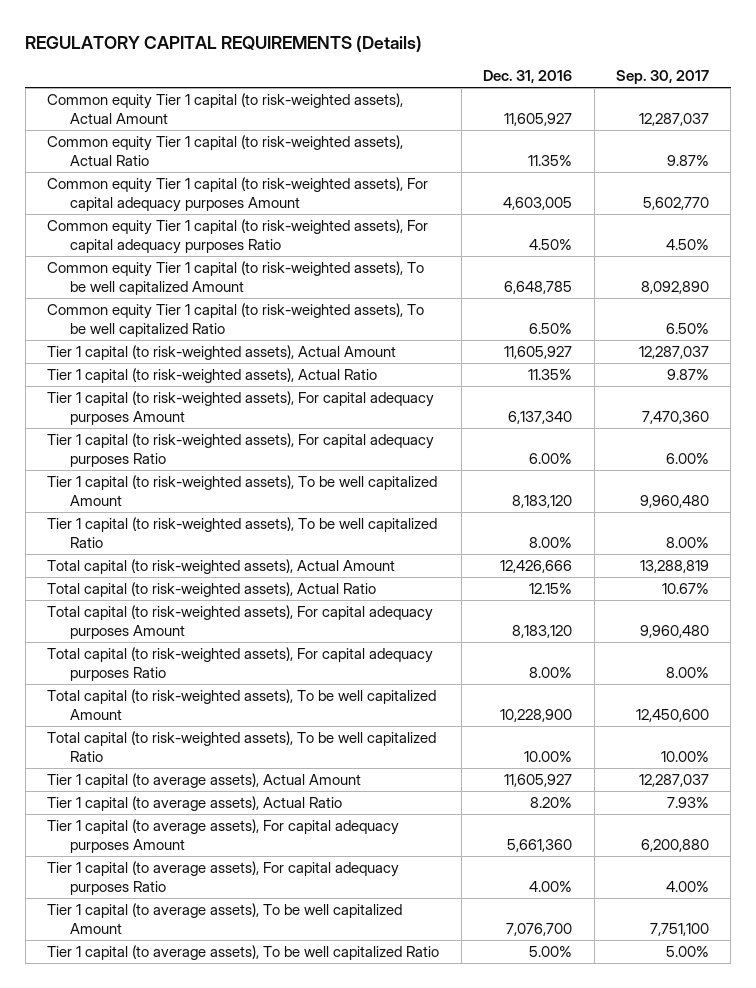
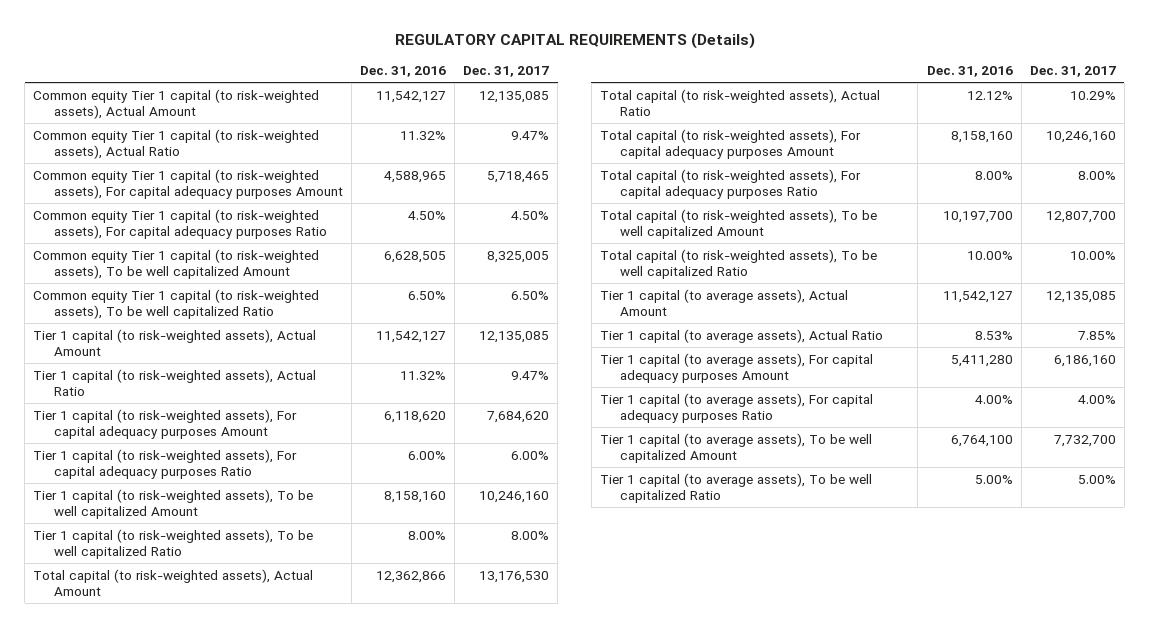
- | Dec. 31, 2016 | Sep. 30, 2017
+ | Dec. 31, 2016 | Dec. 31, 2017
- Common equity Tier 1 capital (to risk-weighted assets), Actual Amount | 11,605,927 | 12,287,037
- Common equity Tier 1 capital (to risk-weighted assets), Actual Ratio | 11.35% | 9.87%
- Common equity Tier 1 capital (to risk-weighted assets), For capital adequacy purposes Amount | 4,603,005 | 5,602,770
+ Common equity Tier 1 capital (to risk-weighted assets), Actual Amount | 11,542,127 | 12,135,085
+ Common equity Tier 1 capital (to risk-weighted assets), Actual Ratio | 11.32% | 9.47%
+ Common equity Tier 1 capital (to risk-weighted assets), For capital adequacy purposes Amount | 4,588,965 | 5,718,465
- Common equity Tier 1 capital (to risk-weighted assets), To be well capitalized Amount | 6,648,785 | 8,092,890
+ Common equity Tier 1 capital (to risk-weighted assets), To be well capitalized Amount | 6,628,505 | 8,325,005
- Tier 1 capital (to risk-weighted assets), Actual Amount | 11,605,927 | 12,287,037
- Tier 1 capital (to risk-weighted assets), Actual Ratio | 11.35% | 9.87%
- Tier 1 capital (to risk-weighted assets), For capital adequacy purposes Amount | 6,137,340 | 7,470,360
+ Tier 1 capital (to risk-weighted assets), Actual Amount | 11,542,127 | 12,135,085
+ Tier 1 capital (to risk-weighted assets), Actual Ratio | 11.32% | 9.47%
+ Tier 1 capital (to risk-weighted assets), For capital adequacy purposes Amount | 6,118,620 | 7,684,620
- Tier 1 capital (to risk-weighted assets), To be well capitalized Amount | 8,183,120 | 9,960,480
+ Tier 1 capital (to risk-weighted assets), To be well capitalized Amount | 8,158,160 | 10,246,160
- Total capital (to risk-weighted assets), Actual Amount | 12,426,666 | 13,288,819
- Total capital (to risk-weighted assets), Actual Ratio | 12.15% | 10.67%
- Total capital (to risk-weighted assets), For capital adequacy purposes Amount | 8,183,120 | 9,960,480
+ Total capital (to risk-weighted assets), Actual Amount | 12,362,866 | 13,176,530
+ Total capital (to risk-weighted assets), Actual Ratio | 12.12% | 10.29%
+ Total capital (to risk-weighted assets), For capital adequacy purposes Amount | 8,158,160 | 10,246,160
- Total capital (to risk-weighted assets), To be well capitalized Amount | 10,228,900 | 12,450,600
+ Total capital (to risk-weighted assets), To be well capitalized Amount | 10,197,700 | 12,807,700
- Tier 1 capital (to average assets), Actual Amount | 11,605,927 | 12,287,037
- Tier 1 capital (to average assets), Actual Ratio | 8.20% | 7.93%
- Tier 1 capital (to average assets), For capital adequacy purposes Amount | 5,661,360 | 6,200,880
+ Tier 1 capital (to average assets), Actual Amount | 11,542,127 | 12,135,085
+ Tier 1 capital (to average assets), Actual Ratio | 8.53% | 7.85%
+ Tier 1 capital (to average assets), For capital adequacy purposes Amount | 5,411,280 | 6,186,160
- Tier 1 capital (to average assets), To be well capitalized Amount | 7,076,700 | 7,751,100
+ Tier 1 capital (to average assets), To be well capitalized Amount | 6,764,100 | 7,732,700

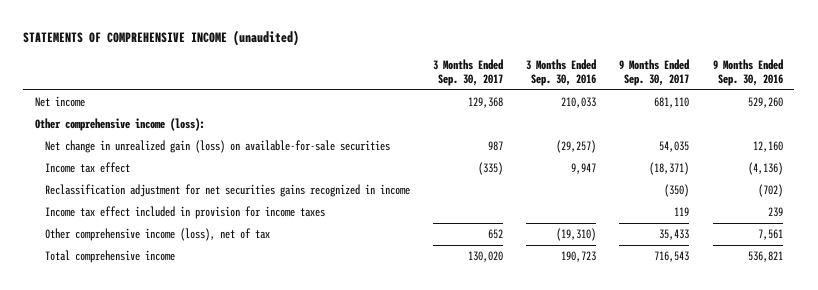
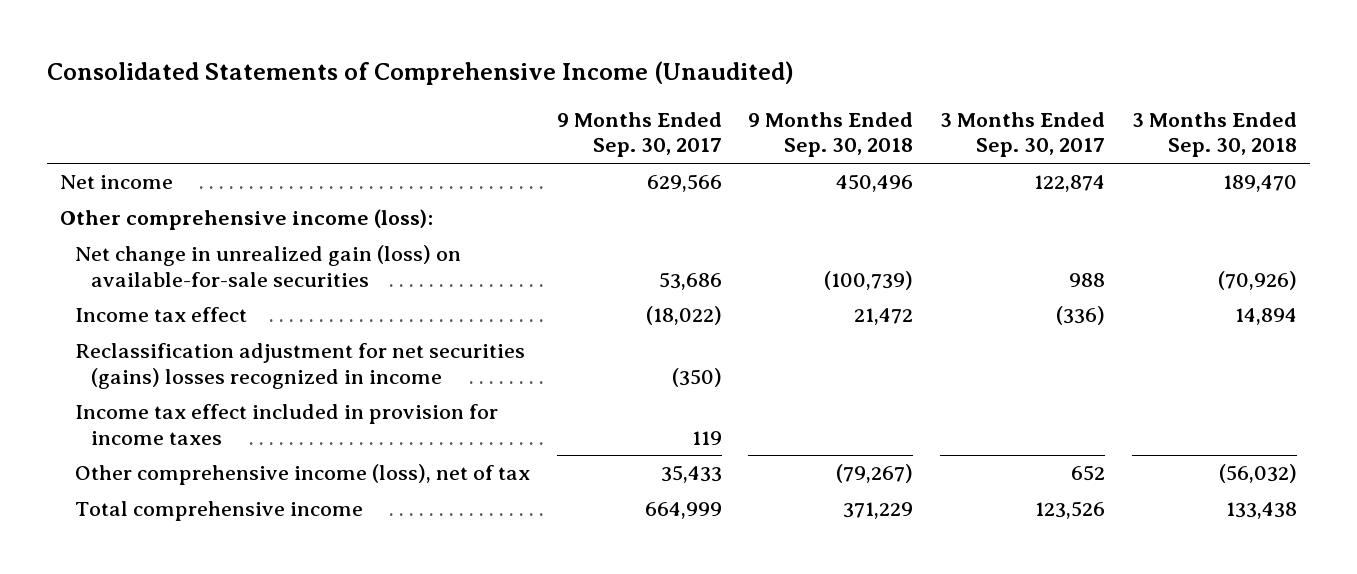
- STATEMENTS OF COMPREHENSIVE INCOME (unaudited)
+ Consolidated Statements of Comprehensive Income (Unaudited)
- | 3 Months Ended Sep. 30, 2017 | 3 Months Ended Sep. 30, 2016 | 9 Months Ended Sep. 30, 2017 | 9 Months Ended Sep. 30, 2016
+ | 9 Months Ended Sep. 30, 2017 | 9 Months Ended Sep. 30, 2018 | 3 Months Ended Sep. 30, 2017 | 3 Months Ended Sep. 30, 2018
- Net income | 129,368 | 210,033 | 681,110 | 529,260
+ Net income | 629,566 | 450,496 | 122,874 | 189,470
- Net change in unrealized gain (loss) on available-for-sale securities | 987 | (29,257) | 54,035 | 12,160
- Income tax effect | (335) | 9,947 | (18,371) | (4,136)
- Reclassification adjustment for net securities gains recognized in income | | | (350) | (702)
+ Net change in unrealized gain (loss) on available-for-sale securities | 53,686 | (100,739) | 988 | (70,926)
+ Income tax effect | (18,022) | 21,472 | (336) | 14,894
+ Reclassification adjustment for net securities (gains) losses recognized in income | (350) | | |
- Total comprehensive income | 130,020 | 190,723 | 716,543 | 536,821
+ Total comprehensive income | 664,999 | 371,229 | 123,526 | 133,438

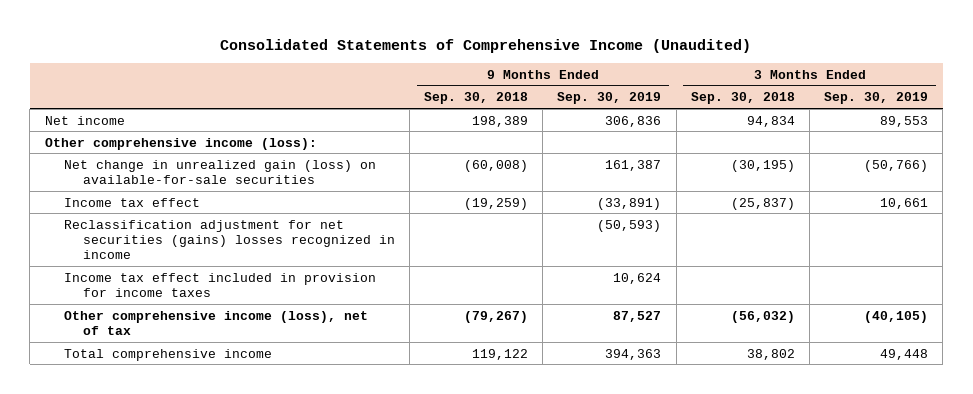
- | 9 Months Ended Sep. 30, 2017 | 9 Months Ended Sep. 30, 2018 | 3 Months Ended Sep. 30, 2017 | 3 Months Ended Sep. 30, 2018
+ | 9 Months Ended Sep. 30, 2018 | 9 Months Ended Sep. 30, 2019 | 3 Months Ended Sep. 30, 2018 | 3 Months Ended Sep. 30, 2019
- Net income | 629,566 | 450,496 | 122,874 | 189,470
+ Net income | 198,389 | 306,836 | 94,834 | 89,553
- Net change in unrealized gain (loss) on available-for-sale securities | 53,686 | (100,739) | 988 | (70,926)
- Income tax effect | (18,022) | 21,472 | (336) | 14,894
+ Net change in unrealized gain (loss) on available-for-sale securities | (60,008) | 161,387 | (30,195) | (50,766)
+ Income tax effect | (19,259) | (33,891) | (25,837) | 10,661
- Total comprehensive income | 664,999 | 371,229 | 123,526 | 133,438
+ Total comprehensive income | 119,122 | 394,363 | 38,802 | 49,448

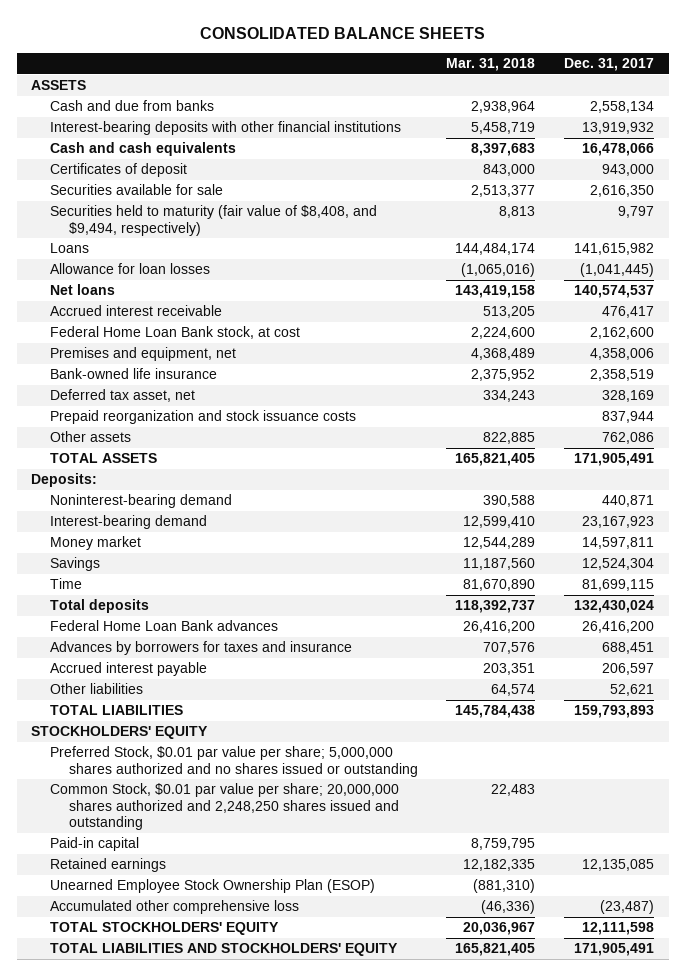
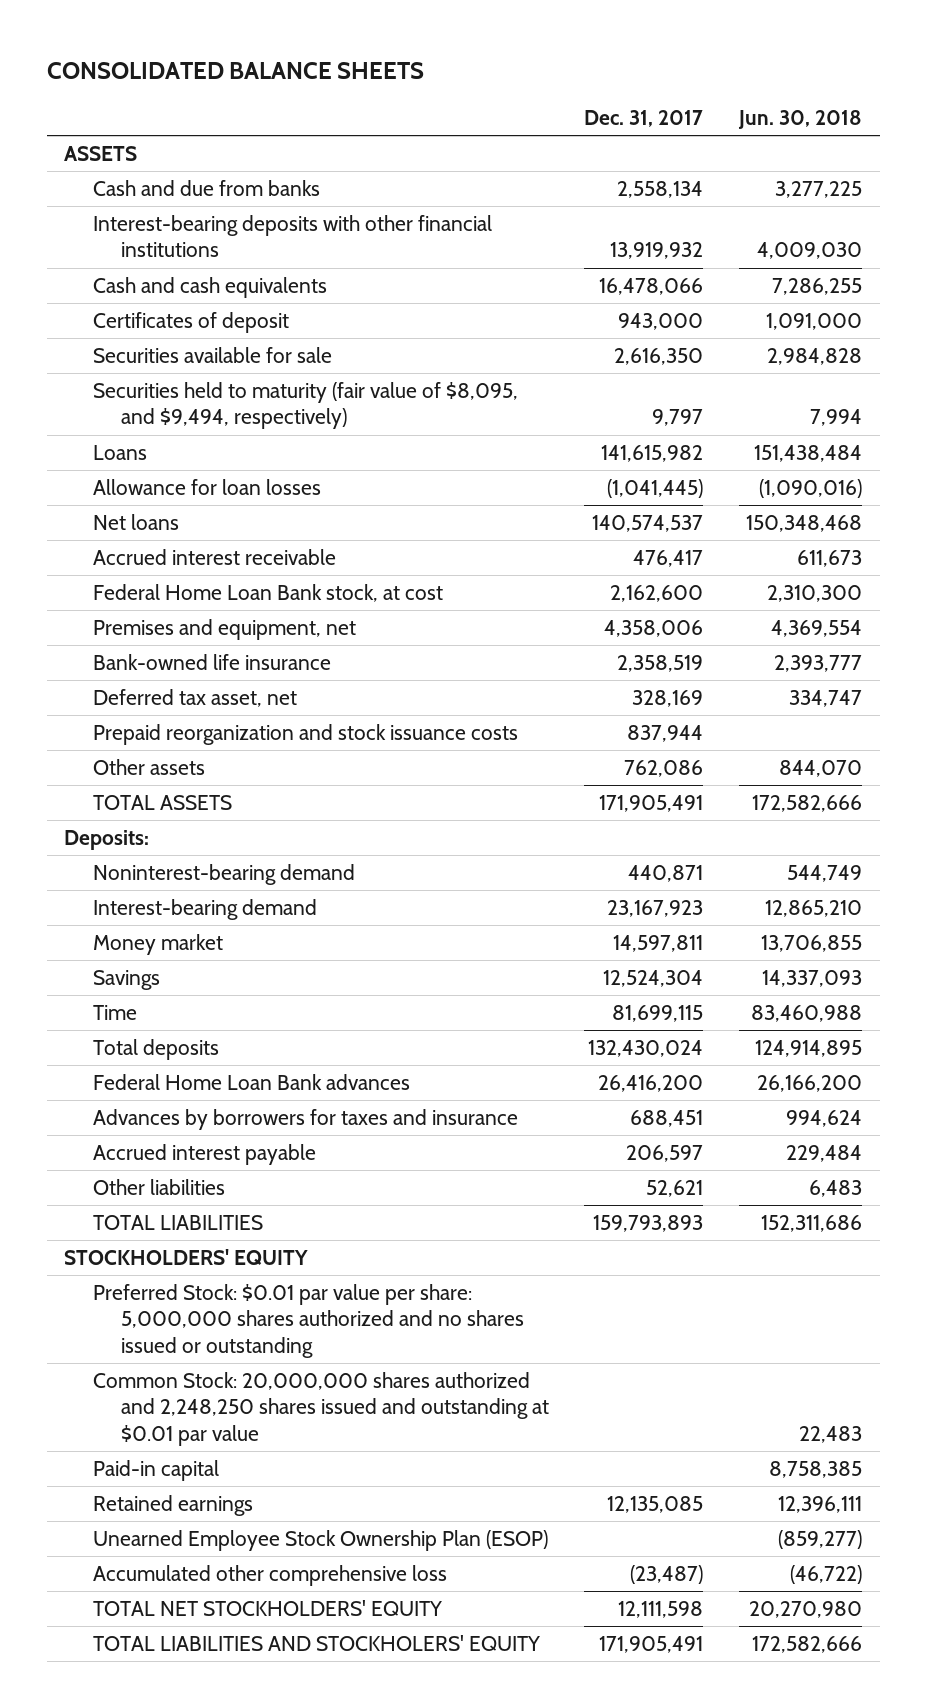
- | Mar. 31, 2018 | Dec. 31, 2017
+ | Dec. 31, 2017 | Jun. 30, 2018
- Securities held to maturity (fair value of $8,408, and $9,494, respectively) | 8,813 | 9,797
+ Securities held to maturity (fair value of $8,095, and $9,494, respectively) | 9,797 | 7,994
- Preferred Stock, $0.01 par value per share; 5,000,000 shares authorized and no shares issued or outstanding
- Common Stock, $0.01 par value per share; 20,000,000 shares authorized and 2,248,250 shares issued and outstanding | 22,483 |
+ Preferred Stock: $0.01 par value per share: 5,000,000 shares authorized and no shares issued or outstanding
+ Common Stock: 20,000,000 shares authorized and 2,248,250 shares issued and outstanding at $0.01 par value | | 22,483
- TOTAL STOCKHOLDERS' EQUITY | 20,036,967 | 12,111,598
- TOTAL LIABILITIES AND STOCKHOLDERS' EQUITY | 165,821,405 | 171,905,491
+ TOTAL NET STOCKHOLDERS' EQUITY | 12,111,598 | 20,270,980
+ TOTAL LIABILITIES AND STOCKHOLERS' EQUITY | 171,905,491 | 172,582,666

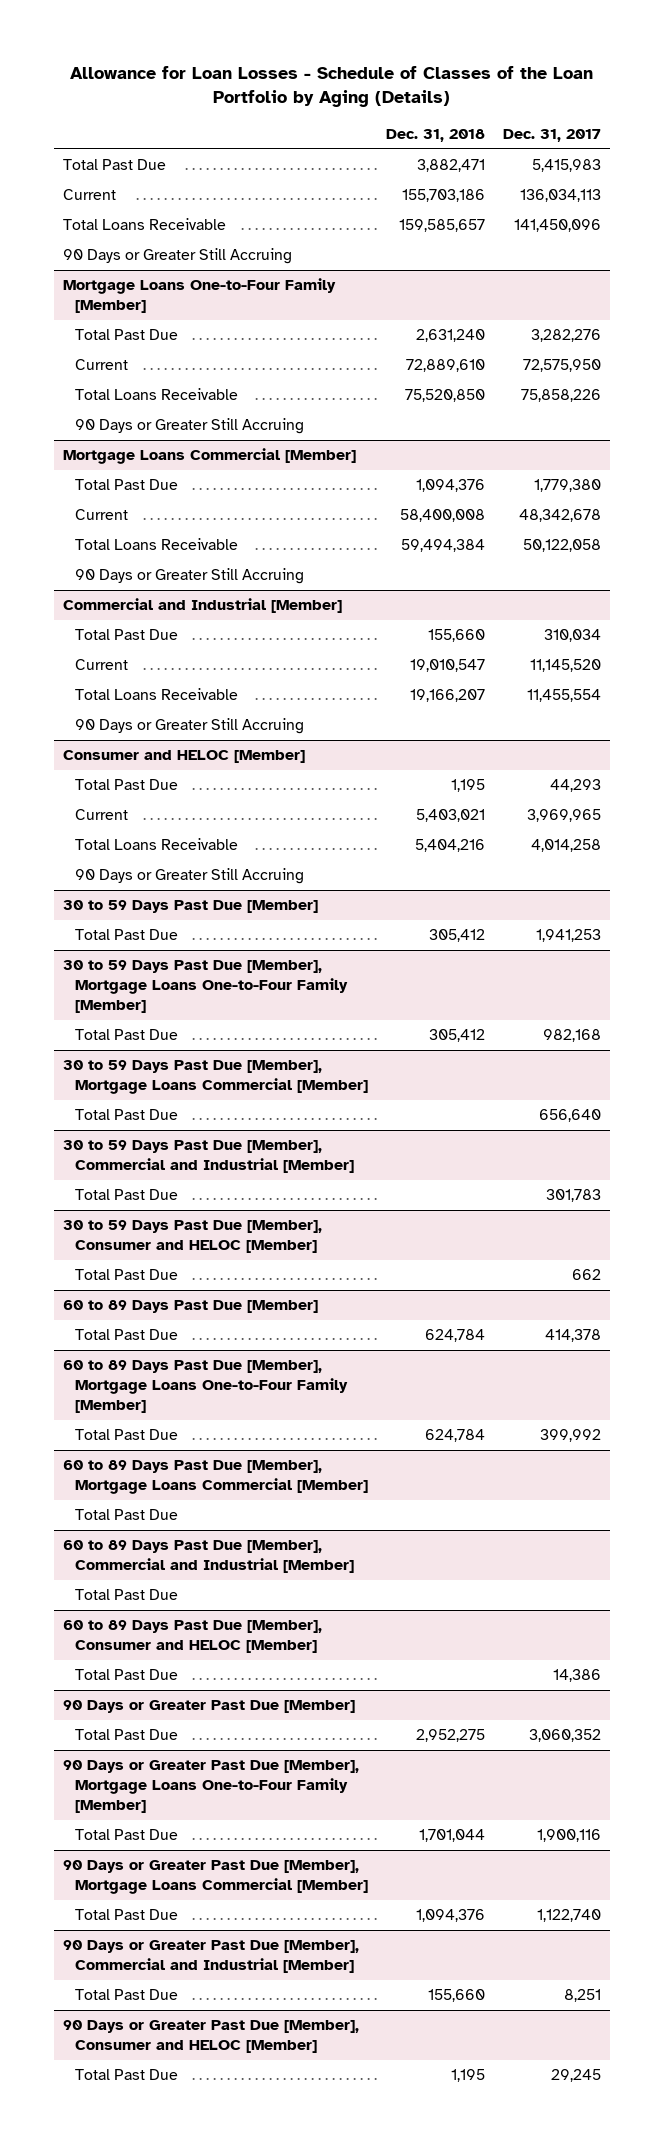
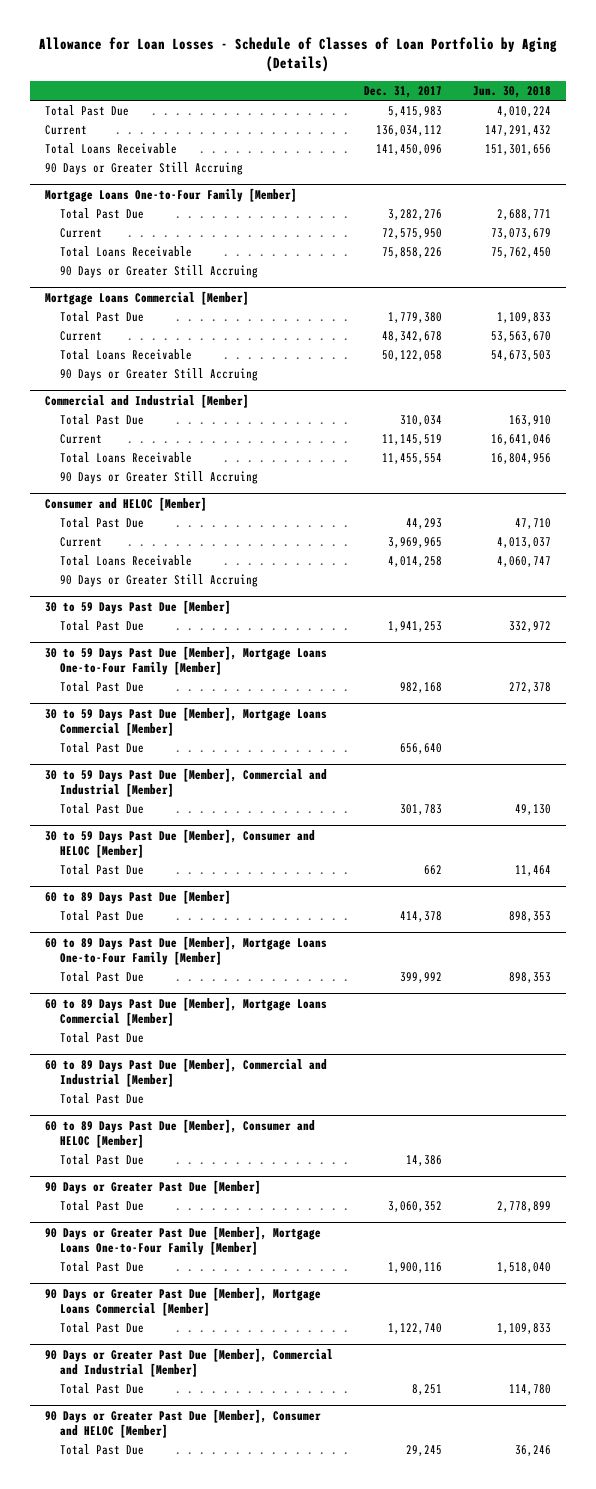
- Allowance for Loan Losses - Schedule of Classes of the Loan Portfolio by Aging (Details)
+ Allowance for Loan Losses - Schedule of Classes of Loan Portfolio by Aging (Details)
- | Dec. 31, 2018 | Dec. 31, 2017
+ | Dec. 31, 2017 | Jun. 30, 2018
- Current | 155,703,186 | 136,034,113
+ Current | 136,034,112 | 147,291,432
@ Commercial and Industrial [Member]
- Current | 19,010,547 | 11,145,520
+ Current | 11,145,519 | 16,641,046

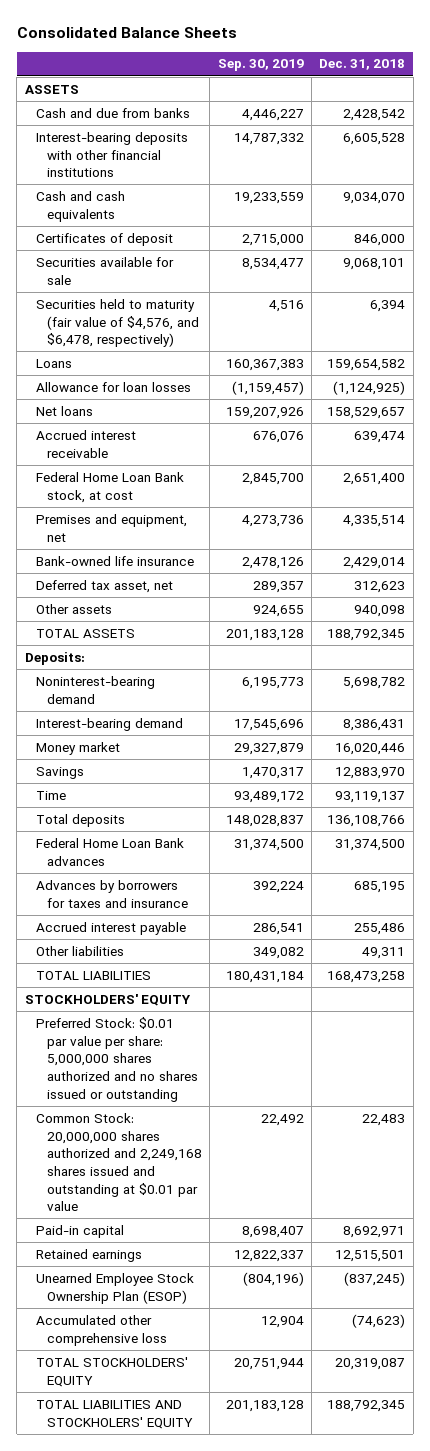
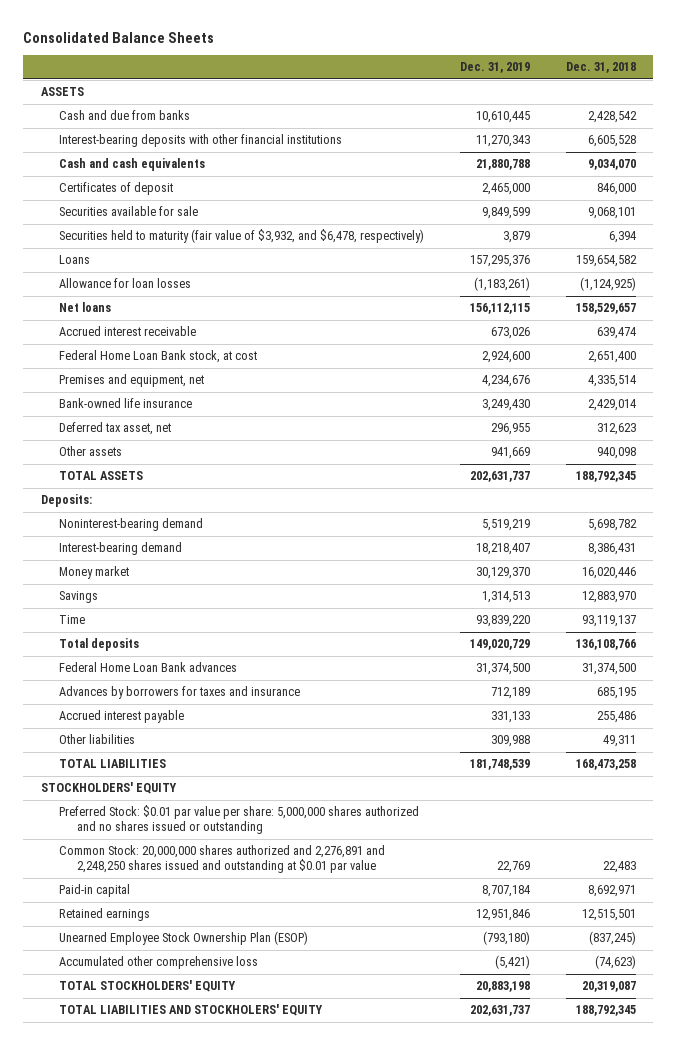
- | Sep. 30, 2019 | Dec. 31, 2018
+ | Dec. 31, 2019 | Dec. 31, 2018
- Securities held to maturity (fair value of $4,576, and $6,478, respectively) | 4,516 | 6,394
+ Securities held to maturity (fair value of $3,932, and $6,478, respectively) | 3,879 | 6,394
- Common Stock: 20,000,000 shares authorized and 2,249,168 shares issued and outstanding at $0.01 par value | 22,492 | 22,483
+ Common Stock: 20,000,000 shares authorized and 2,276,891 and 2,248,250 shares issued and outstanding at $0.01 par value | 22,769 | 22,483

